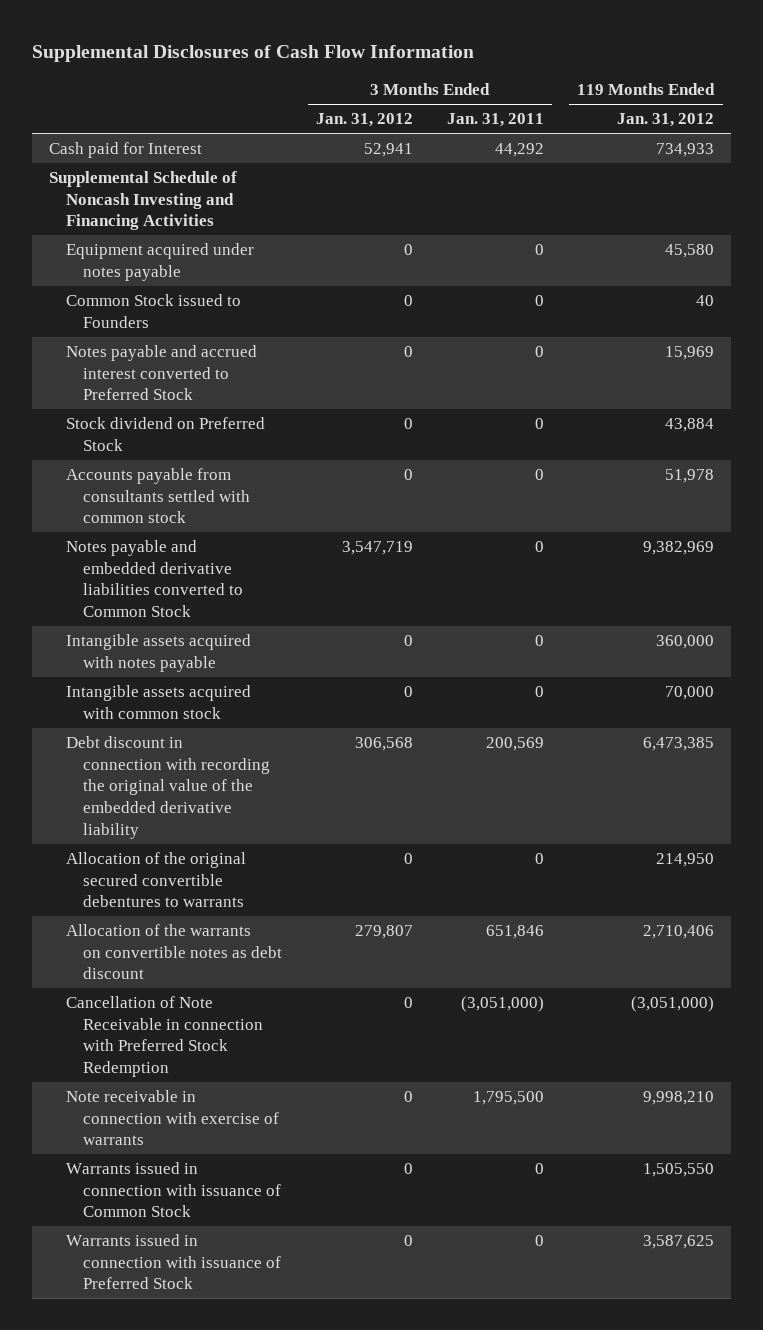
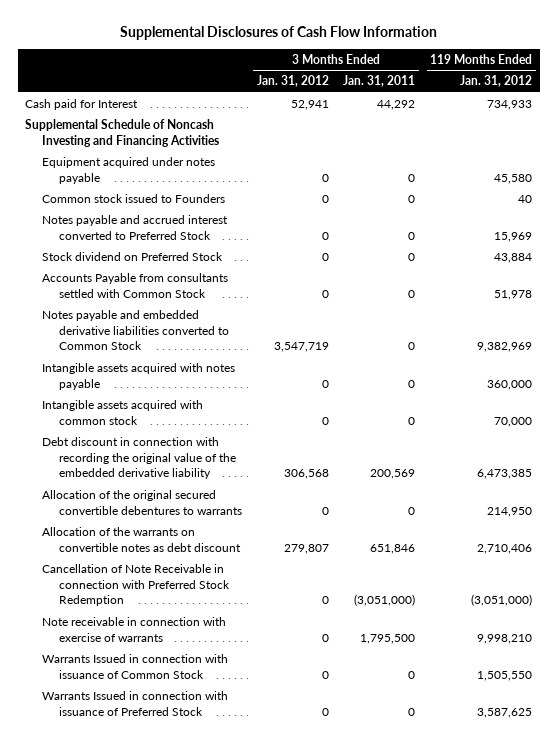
- Common Stock issued to Founders | 0 | 0 | 40
+ Common stock issued to Founders | 0 | 0 | 40
- Accounts payable from consultants settled with common stock | 0 | 0 | 51,978
+ Accounts Payable from consultants settled with Common Stock | 0 | 0 | 51,978
- Warrants issued in connection with issuance of Common Stock | 0 | 0 | 1,505,550
- Warrants issued in connection with issuance of Preferred Stock | 0 | 0 | 3,587,625
+ Warrants Issued in connection with issuance of Common Stock | 0 | 0 | 1,505,550
+ Warrants Issued in connection with issuance of Preferred Stock | 0 | 0 | 3,587,625

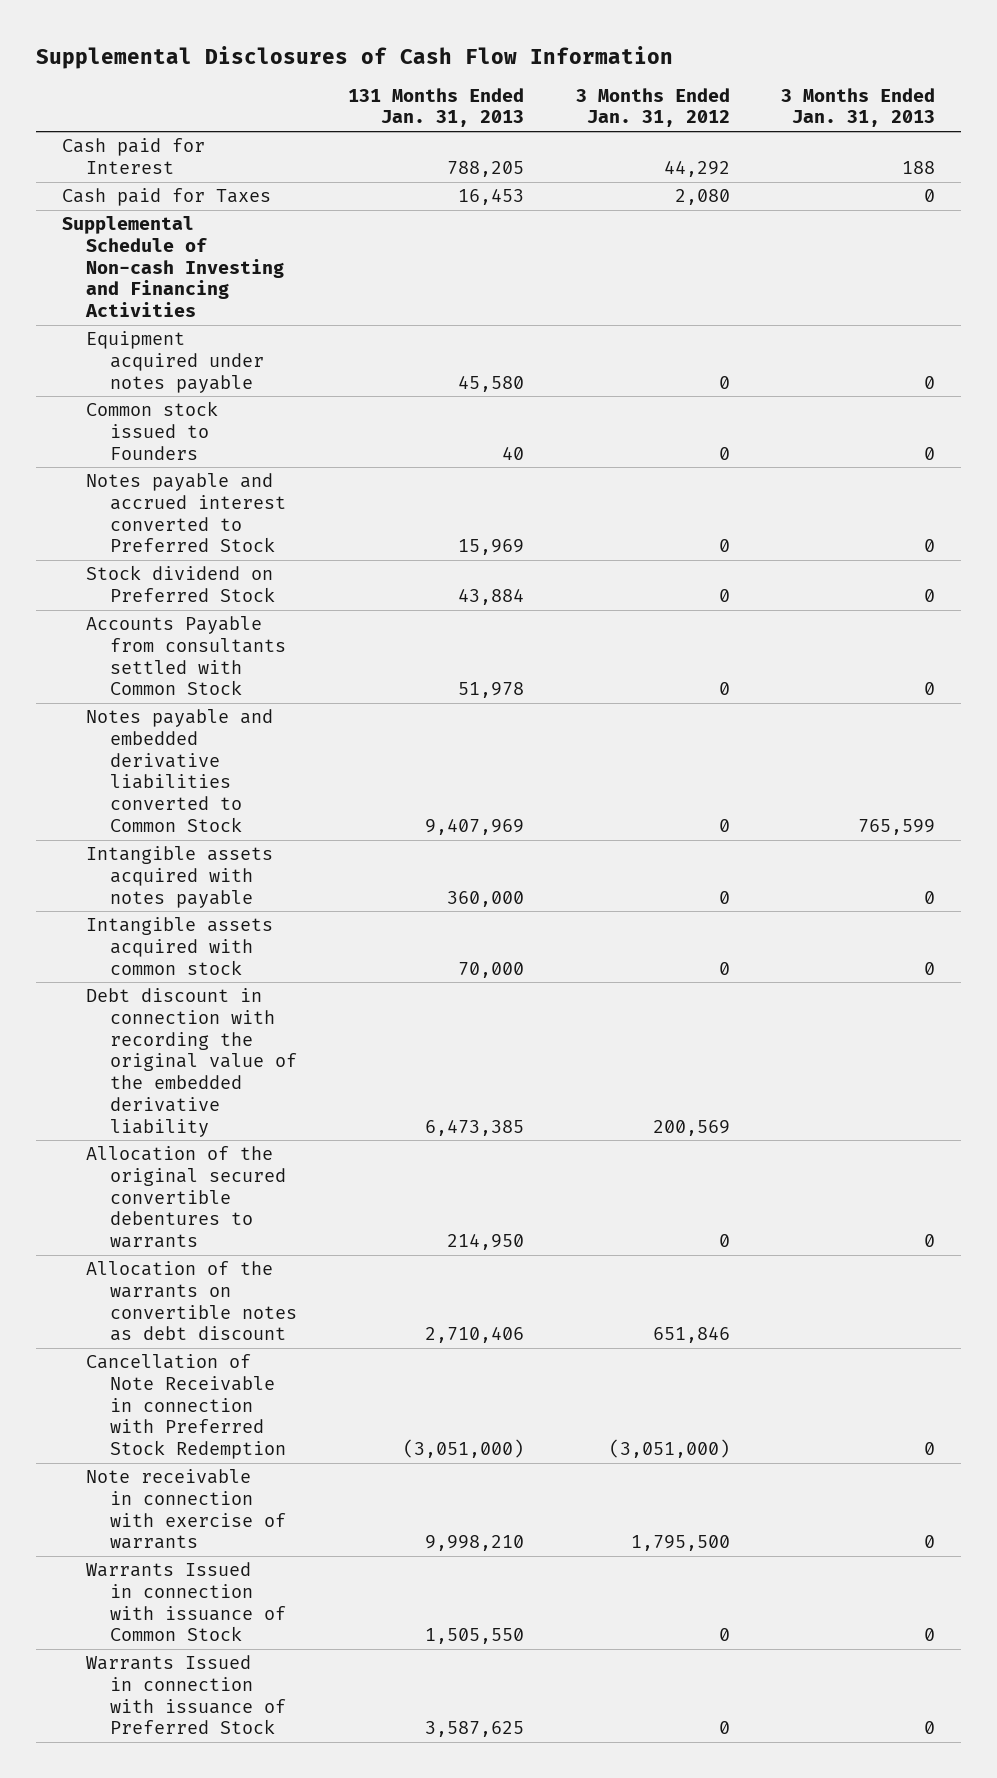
- | 3 Months Ended Jan. 31, 2012 | 3 Months Ended Jan. 31, 2011 | 119 Months Ended Jan. 31, 2012
+ | 131 Months Ended Jan. 31, 2013 | 3 Months Ended Jan. 31, 2012 | 3 Months Ended Jan. 31, 2013
- Cash paid for Interest | 52,941 | 44,292 | 734,933
- Supplemental Schedule of Noncash Investing and Financing Activities
+ Cash paid for Interest | 788,205 | 44,292 | 188
+ Cash paid for Taxes | 16,453 | 2,080 | 0
+ Supplemental Schedule of Non-cash Investing and Financing Activities
- Notes payable and embedded derivative liabilities converted to Common Stock | 3,547,719 | 0 | 9,382,969
+ Notes payable and embedded derivative liabilities converted to Common Stock | 9,407,969 | 0 | 765,599
- Debt discount in connection with recording the original value of the embedded derivative liability | 306,568 | 200,569 | 6,473,385
+ Debt discount in connection with recording the original value of the embedded derivative liability | 6,473,385 | 200,569 |
- Allocation of the warrants on convertible notes as debt discount | 279,807 | 651,846 | 2,710,406
- Cancellation of Note Receivable in connection with Preferred Stock Redemption | 0 | (3,051,000) | (3,051,000)
- Note receivable in connection with exercise of warrants | 0 | 1,795,500 | 9,998,210
+ Allocation of the warrants on convertible notes as debt discount | 2,710,406 | 651,846 |
+ Cancellation of Note Receivable in connection with Preferred Stock Redemption | (3,051,000) | (3,051,000) | 0
+ Note receivable in connection with exercise of warrants | 9,998,210 | 1,795,500 | 0

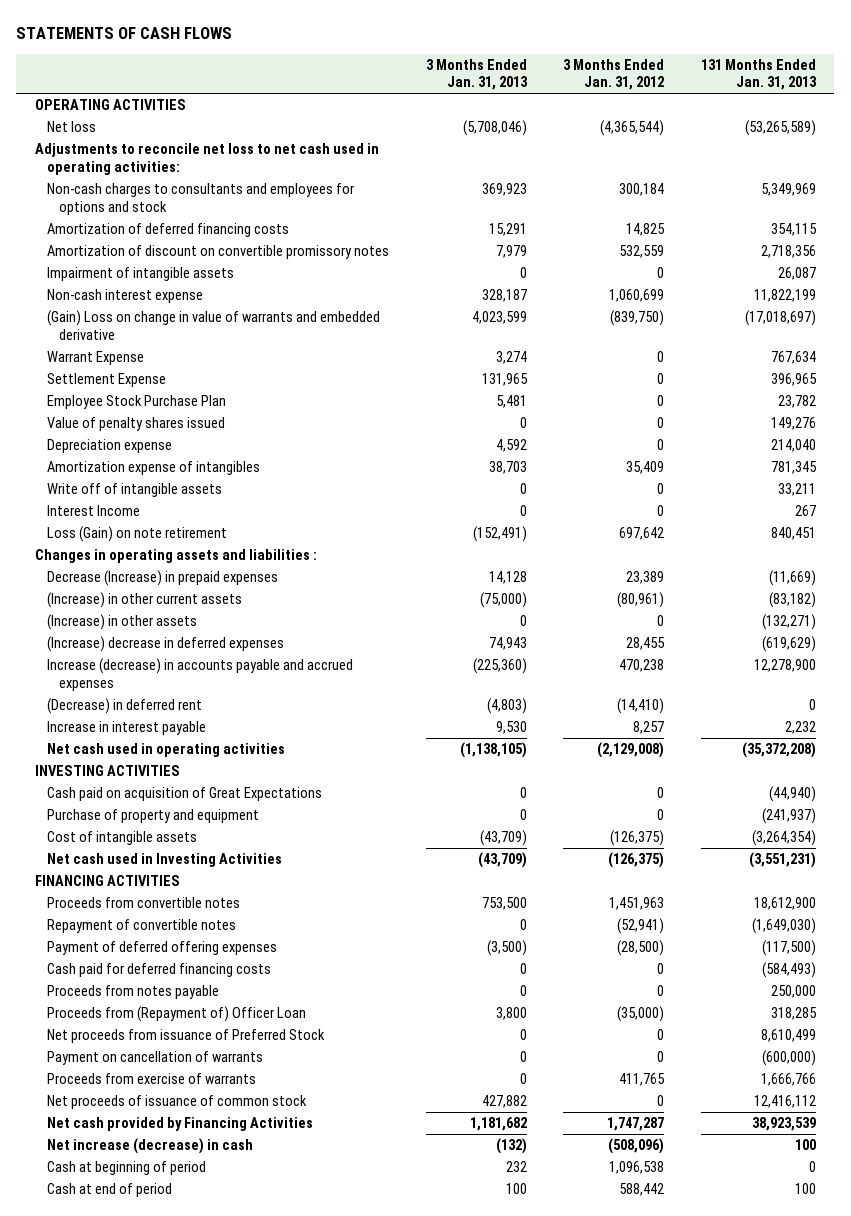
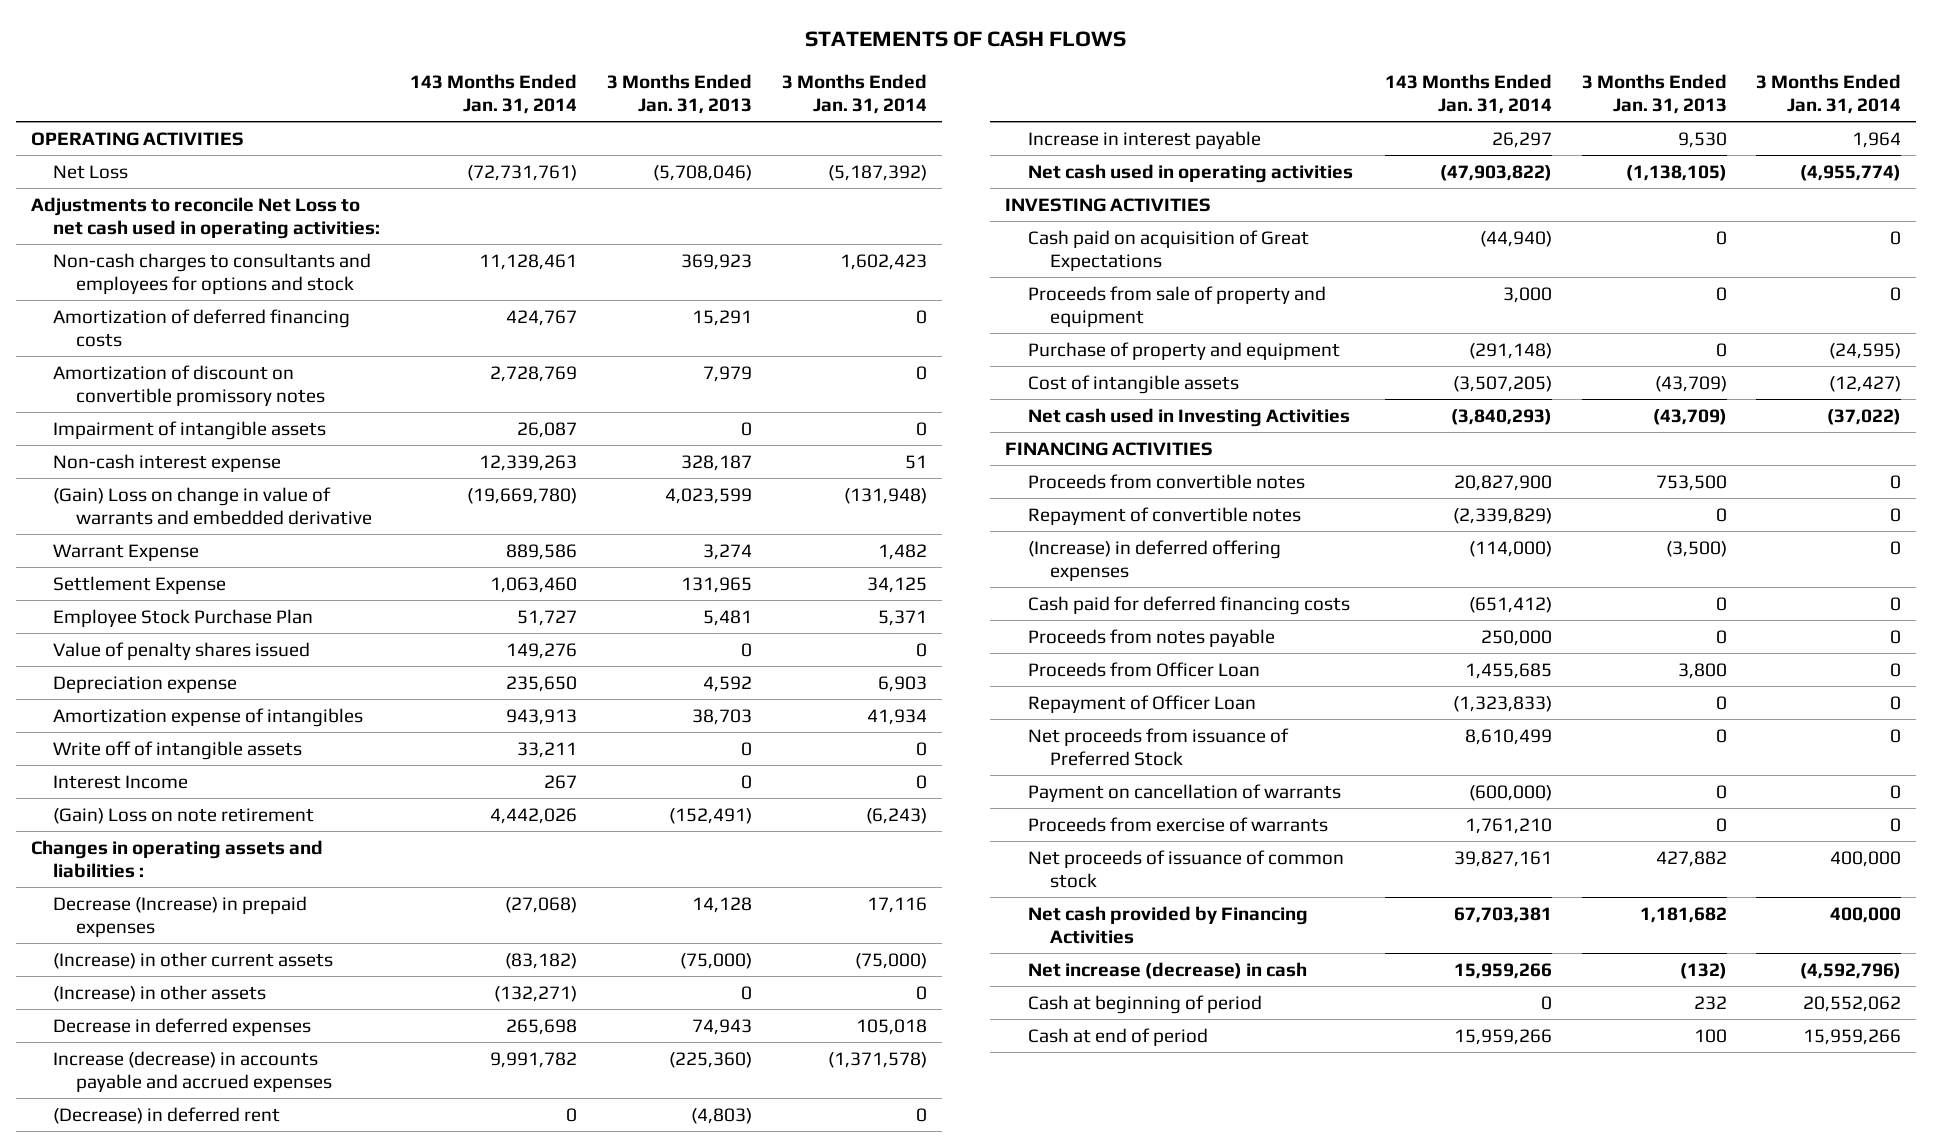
- | 3 Months Ended Jan. 31, 2013 | 3 Months Ended Jan. 31, 2012 | 131 Months Ended Jan. 31, 2013
+ | 143 Months Ended Jan. 31, 2014 | 3 Months Ended Jan. 31, 2013 | 3 Months Ended Jan. 31, 2014
- Net loss | (5,708,046) | (4,365,544) | (53,265,589)
- Adjustments to reconcile net loss to net cash used in operating activities:
+ Net Loss | (72,731,761) | (5,708,046) | (5,187,392)
+ Adjustments to reconcile Net Loss to net cash used in operating activities:
- Loss (Gain) on note retirement | (152,491) | 697,642 | 840,451
+ (Gain) Loss on note retirement | 4,442,026 | (152,491) | (6,243)
- (Increase) decrease in deferred expenses | 74,943 | 28,455 | (619,629)
+ Decrease in deferred expenses | 265,698 | 74,943 | 105,018
+ Proceeds from sale of property and equipment | 3,000 | 0 | 0
- Payment of deferred offering expenses | (3,500) | (28,500) | (117,500)
+ (Increase) in deferred offering expenses | (114,000) | (3,500) | 0
- Proceeds from (Repayment of) Officer Loan | 3,800 | (35,000) | 318,285
+ Proceeds from Officer Loan | 1,455,685 | 3,800 | 0
+ Repayment of Officer Loan | (1,323,833) | 0 | 0

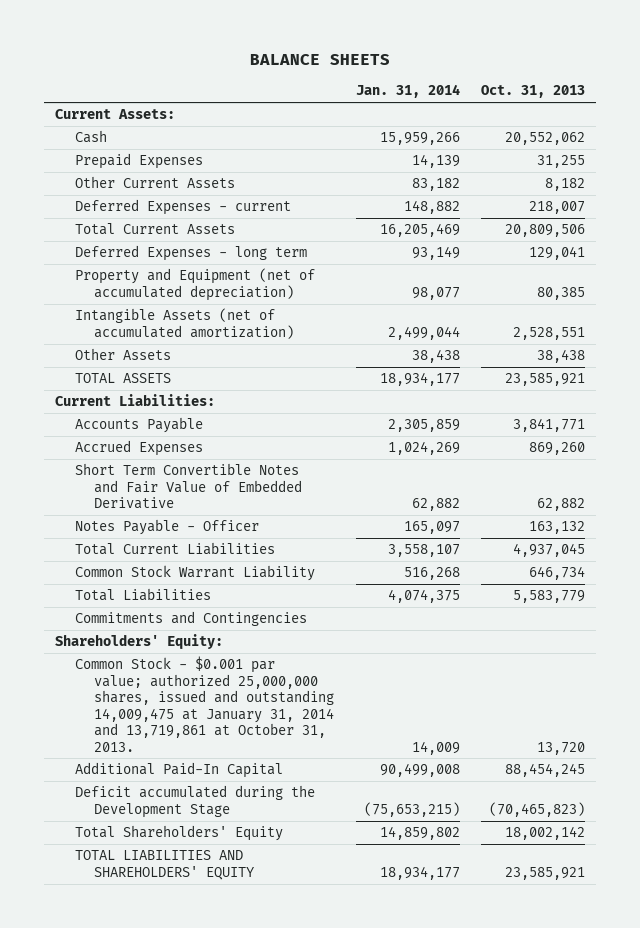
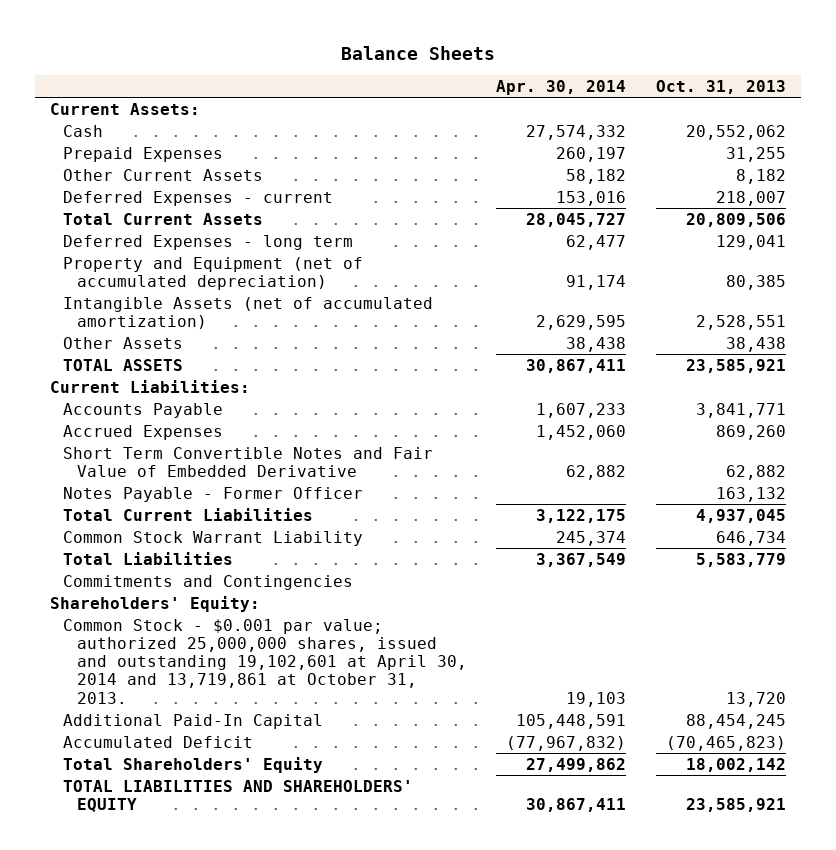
- BALANCE SHEETS
+ Balance Sheets
- | Jan. 31, 2014 | Oct. 31, 2013
+ | Apr. 30, 2014 | Oct. 31, 2013
- Notes Payable - Officer | 165,097 | 163,132
+ Notes Payable - Former Officer | | 163,132
- Common Stock - $0.001 par value; authorized 25,000,000 shares, issued and outstanding 14,009,475 at January 31, 2014 and 13,719,861 at October 31, 2013. | 14,009 | 13,720
+ Common Stock - $0.001 par value; authorized 25,000,000 shares, issued and outstanding 19,102,601 at April 30, 2014 and 13,719,861 at October 31, 2013. | 19,103 | 13,720
- Deficit accumulated during the Development Stage | (75,653,215) | (70,465,823)
+ Accumulated Deficit | (77,967,832) | (70,465,823)

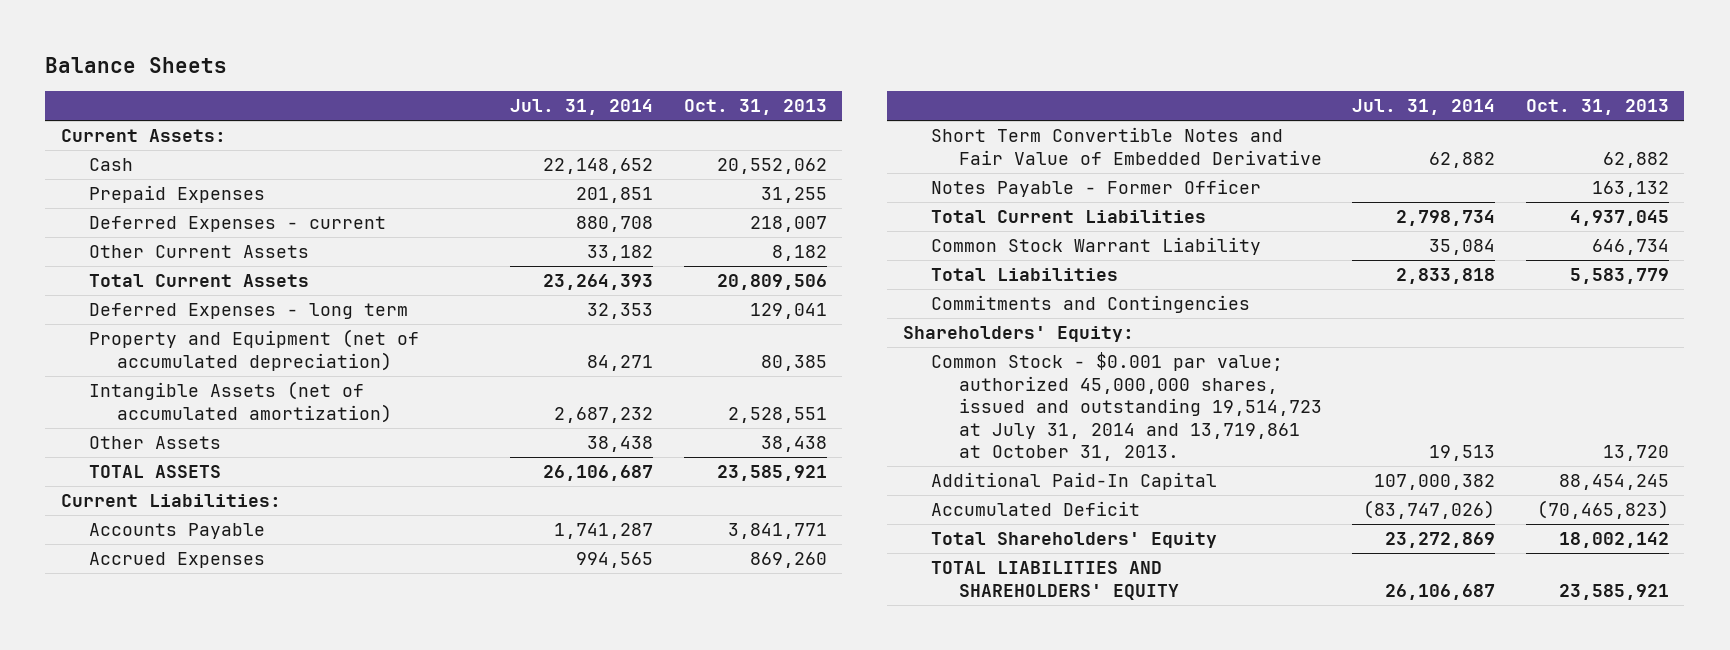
- | Apr. 30, 2014 | Oct. 31, 2013
+ | Jul. 31, 2014 | Oct. 31, 2013
moved down: Other Current Assets | 33,182 | 8,182
- Common Stock - $0.001 par value; authorized 25,000,000 shares, issued and outstanding 19,102,601 at April 30, 2014 and 13,719,861 at October 31, 2013. | 19,103 | 13,720
+ Common Stock - $0.001 par value; authorized 45,000,000 shares, issued and outstanding 19,514,723 at July 31, 2014 and 13,719,861 at October 31, 2013. | 19,513 | 13,720

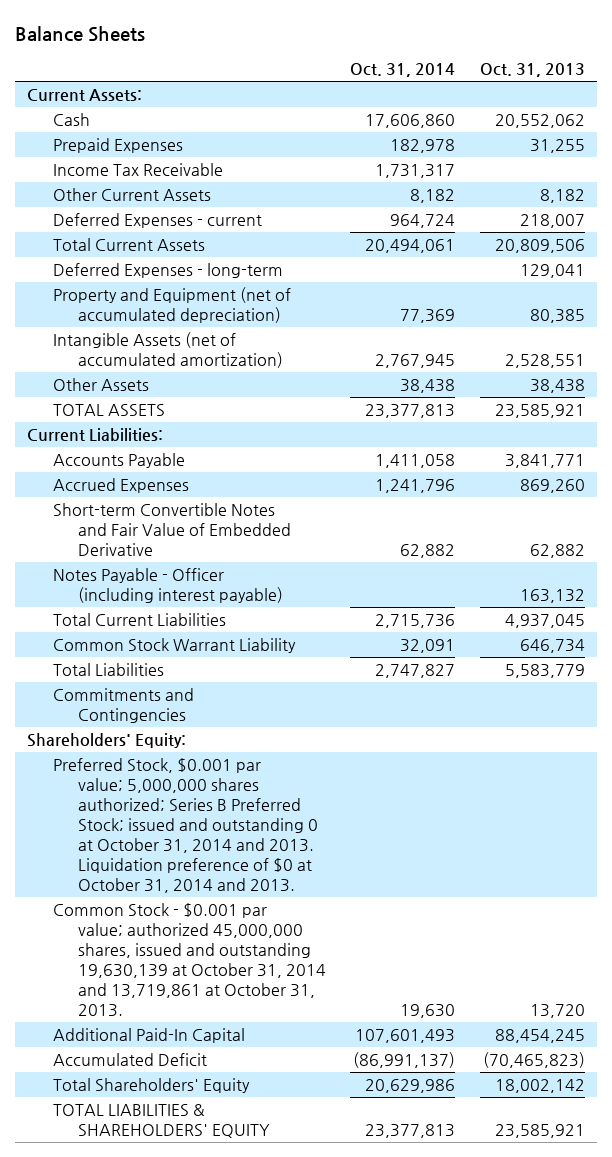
- | Jul. 31, 2014 | Oct. 31, 2013
+ | Oct. 31, 2014 | Oct. 31, 2013
+ Income Tax Receivable | 1,731,317 |
moved down: Deferred Expenses - current | 964,724 | 218,007
- Deferred Expenses - long term | 32,353 | 129,041
+ Deferred Expenses - long-term | | 129,041
- Short Term Convertible Notes and Fair Value of Embedded Derivative | 62,882 | 62,882
- Notes Payable - Former Officer | | 163,132
+ Short-term Convertible Notes and Fair Value of Embedded Derivative | 62,882 | 62,882
+ Notes Payable - Officer (including interest payable) | | 163,132
- Common Stock - $0.001 par value; authorized 45,000,000 shares, issued and outstanding 19,514,723 at July 31, 2014 and 13,719,861 at October 31, 2013. | 19,513 | 13,720
+ Preferred Stock, $0.001 par value; 5,000,000 shares authorized; Series B Preferred Stock; issued and outstanding 0 at October 31, 2014 and 2013. Liquidation preference of $0 at October 31, 2014 and 2013.
+ Common Stock - $0.001 par value; authorized 45,000,000 shares, issued and outstanding 19,630,139 at October 31, 2014 and 13,719,861 at October 31, 2013. | 19,630 | 13,720
- TOTAL LIABILITIES AND SHAREHOLDERS' EQUITY | 26,106,687 | 23,585,921
+ TOTAL LIABILITIES & SHAREHOLDERS' EQUITY | 23,377,813 | 23,585,921

